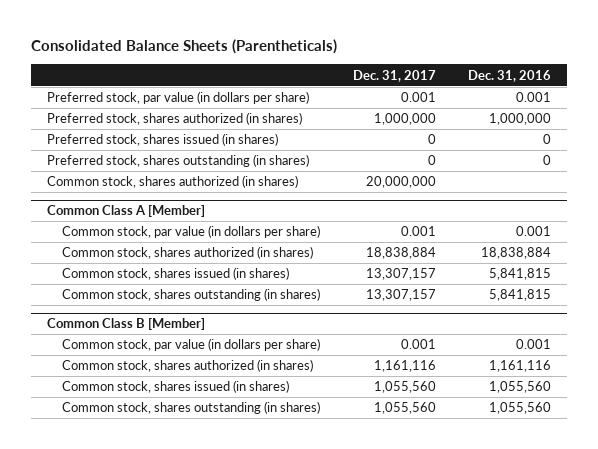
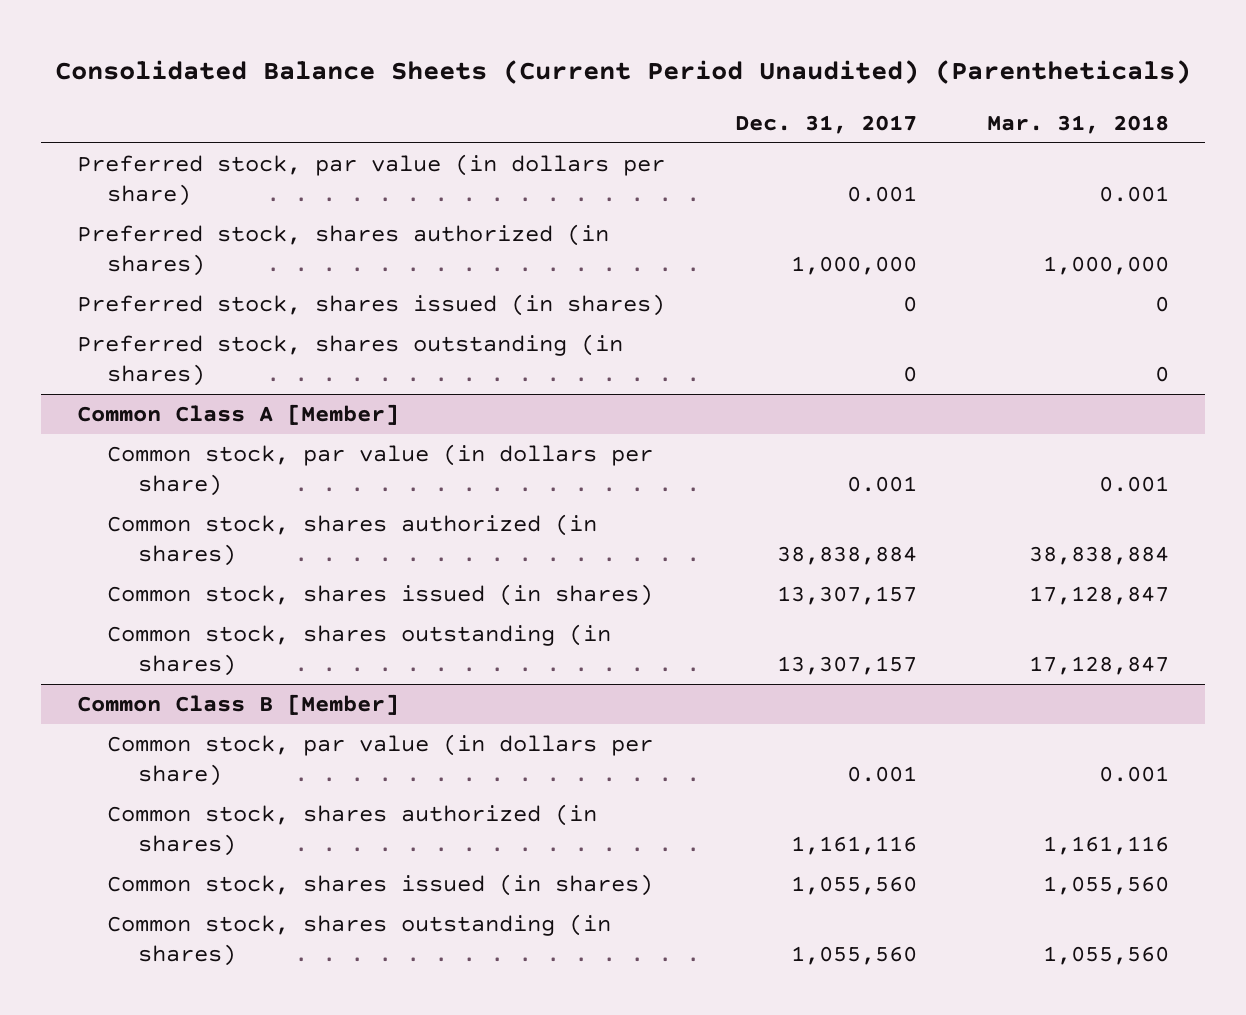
- Consolidated Balance Sheets (Parentheticals)
+ Consolidated Balance Sheets (Current Period Unaudited) (Parentheticals)
- | Dec. 31, 2017 | Dec. 31, 2016
+ | Dec. 31, 2017 | Mar. 31, 2018
- Common stock, shares authorized (in shares) | 20,000,000 |
@ Common Class A [Member]
- Common stock, shares authorized (in shares) | 18,838,884 | 18,838,884
+ Common stock, shares authorized (in shares) | 38,838,884 | 38,838,884

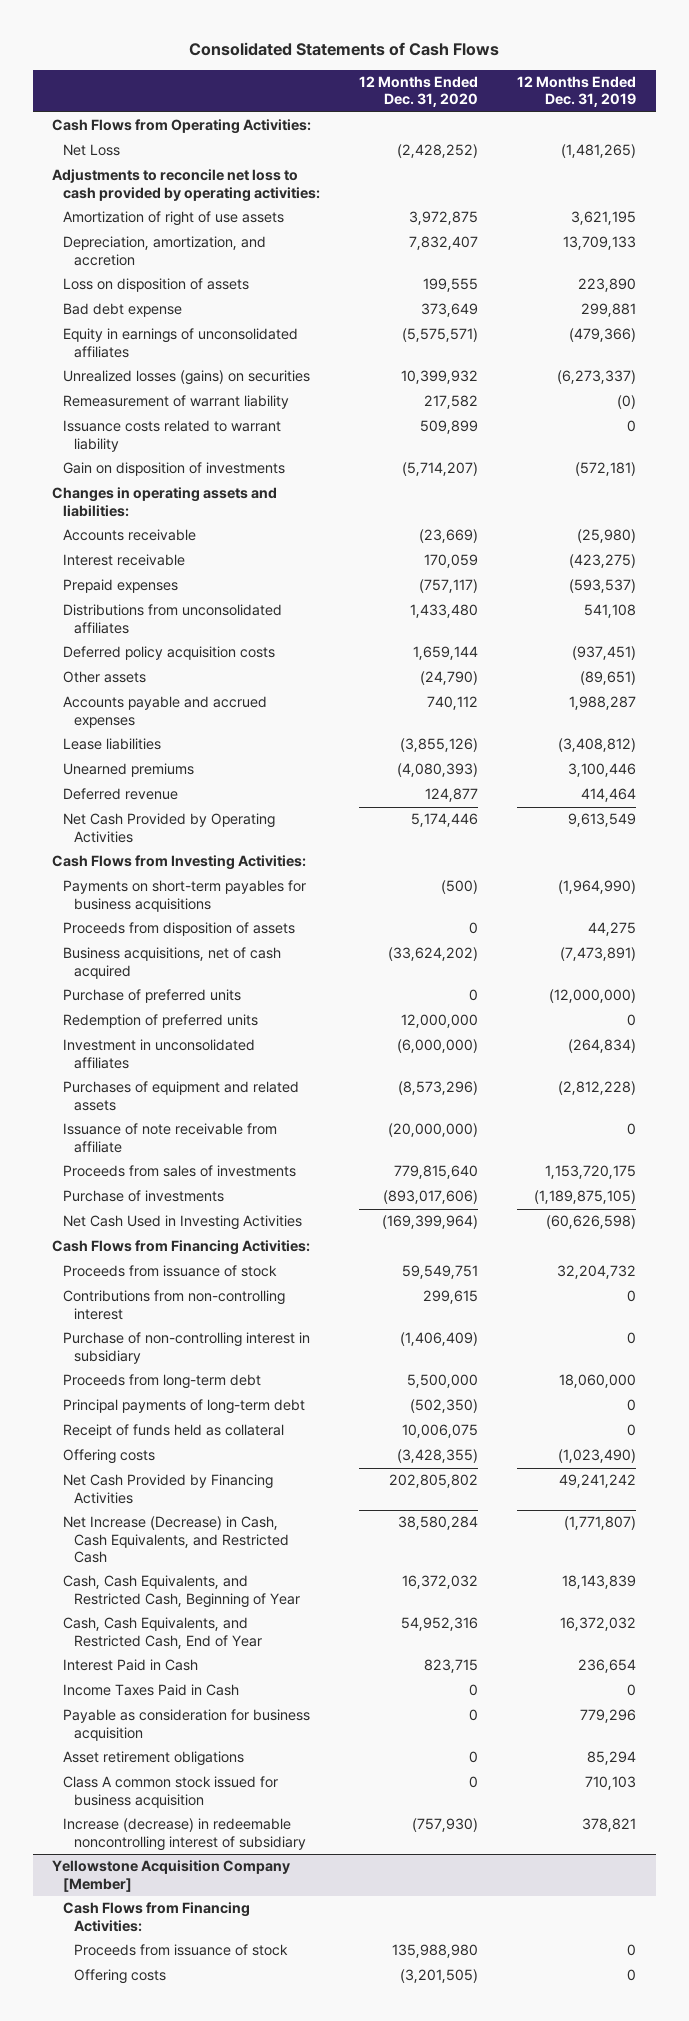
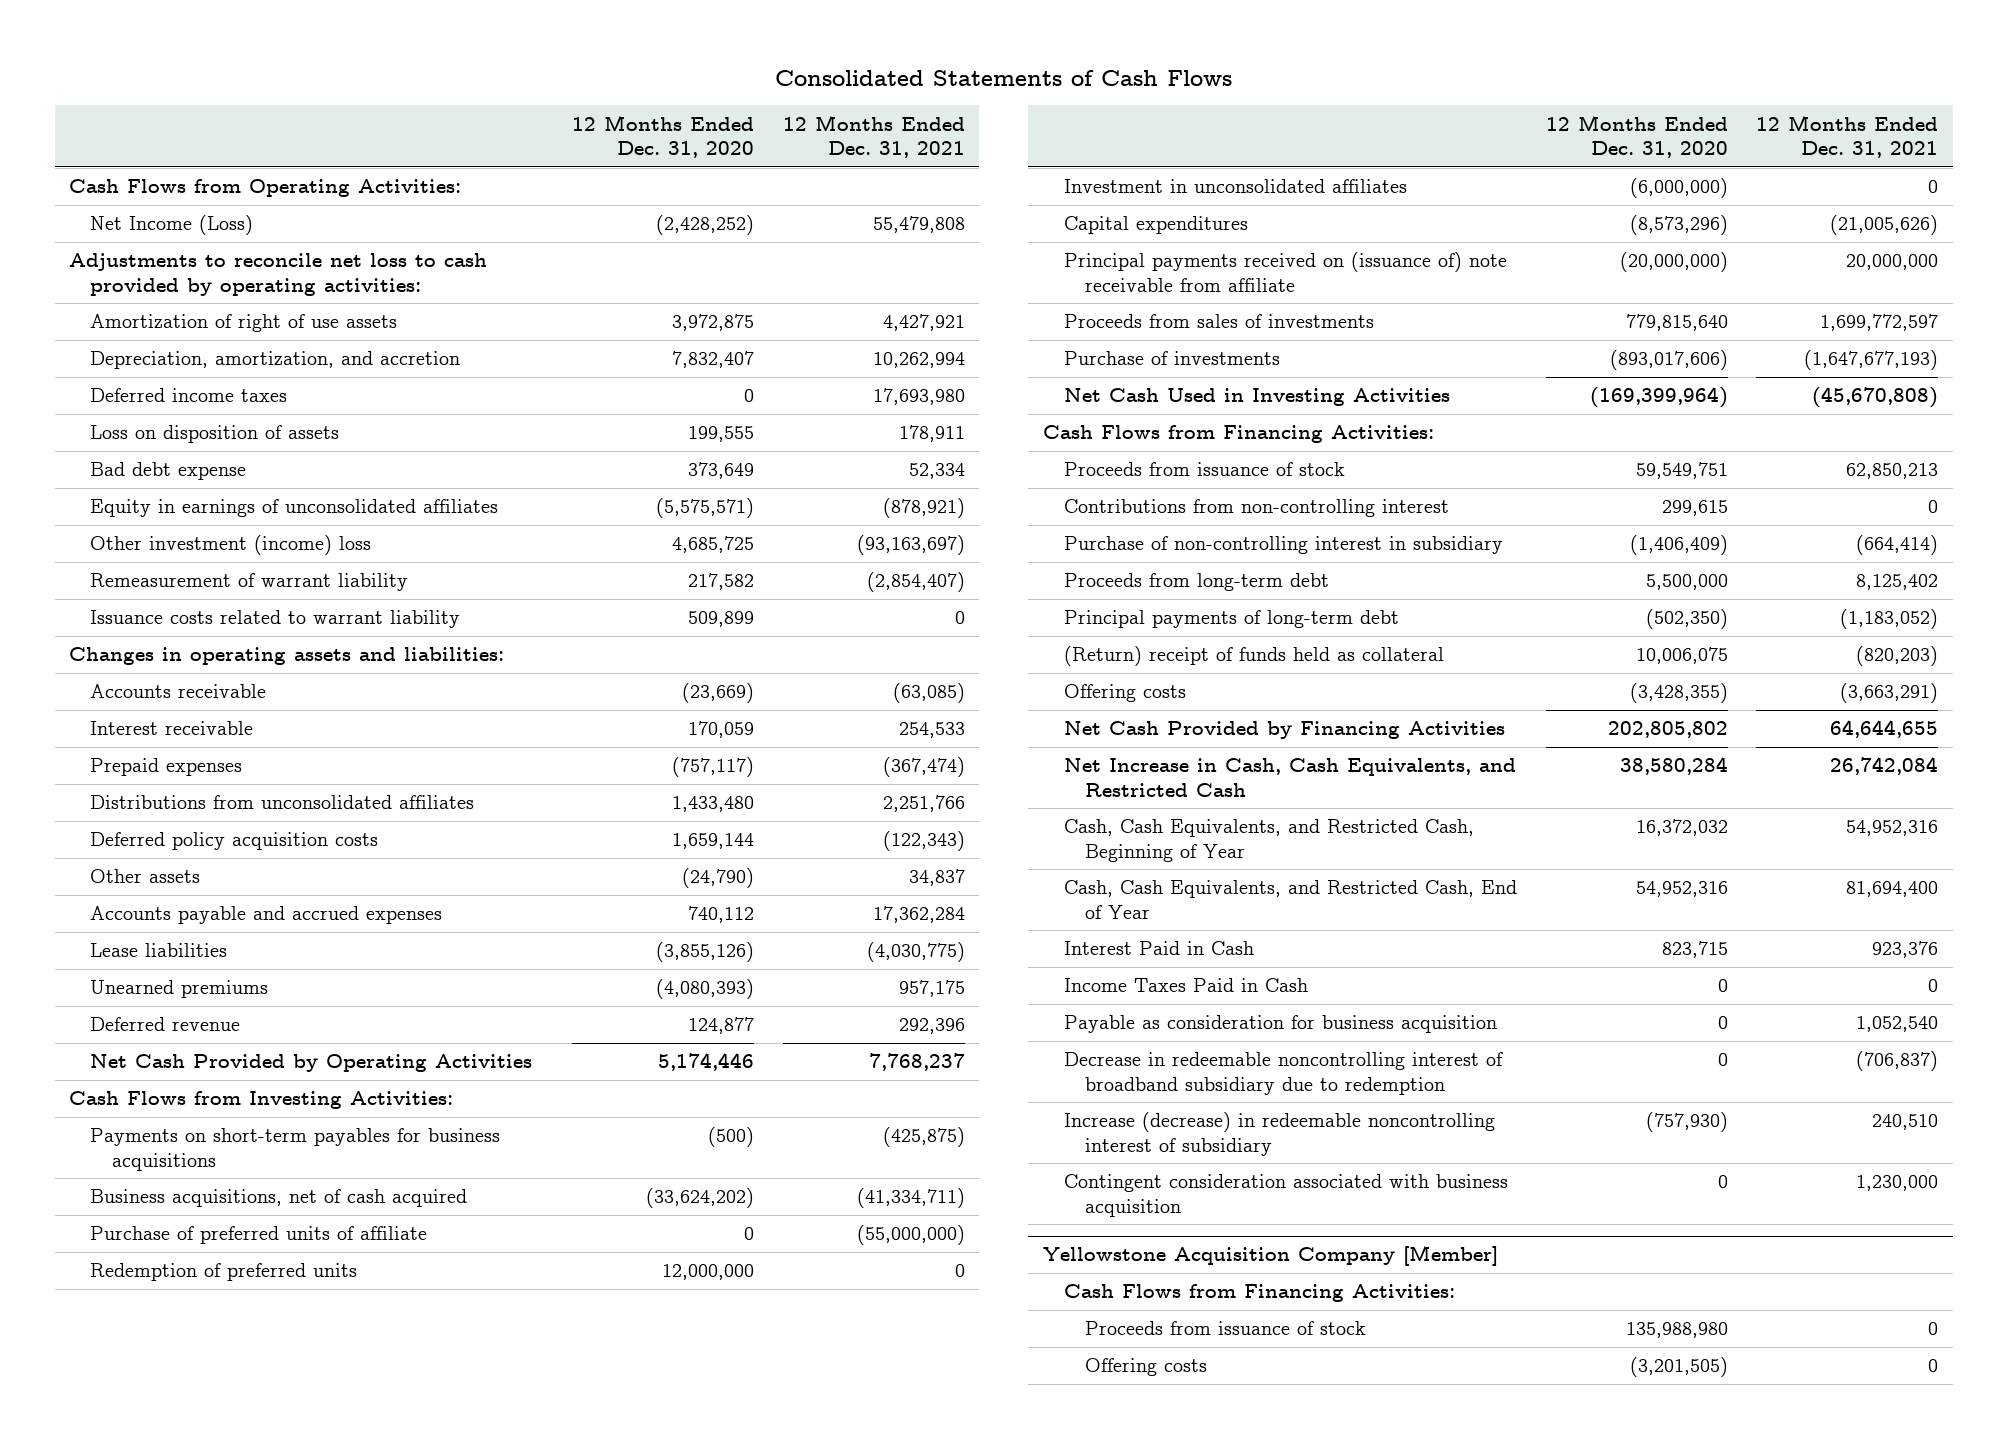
- | 12 Months Ended Dec. 31, 2020 | 12 Months Ended Dec. 31, 2019
+ | 12 Months Ended Dec. 31, 2020 | 12 Months Ended Dec. 31, 2021
- Net Loss | (2,428,252) | (1,481,265)
+ Net Income (Loss) | (2,428,252) | 55,479,808
+ Deferred income taxes | 0 | 17,693,980
- Unrealized losses (gains) on securities | 10,399,932 | (6,273,337)
+ Other investment (income) loss | 4,685,725 | (93,163,697)
- Gain on disposition of investments | (5,714,207) | (572,181)
- Proceeds from disposition of assets | 0 | 44,275
- Purchase of preferred units | 0 | (12,000,000)
+ Purchase of preferred units of affiliate | 0 | (55,000,000)
- Purchases of equipment and related assets | (8,573,296) | (2,812,228)
- Issuance of note receivable from affiliate | (20,000,000) | 0
+ Capital expenditures | (8,573,296) | (21,005,626)
+ Principal payments received on (issuance of) note receivable from affiliate | (20,000,000) | 20,000,000
- Receipt of funds held as collateral | 10,006,075 | 0
+ (Return) receipt of funds held as collateral | 10,006,075 | (820,203)
- Net Increase (Decrease) in Cash, Cash Equivalents, and Restricted Cash | 38,580,284 | (1,771,807)
+ Net Increase in Cash, Cash Equivalents, and Restricted Cash | 38,580,284 | 26,742,084
- Asset retirement obligations | 0 | 85,294
- Class A common stock issued for business acquisition | 0 | 710,103
+ Decrease in redeemable noncontrolling interest of broadband subsidiary due to redemption | 0 | (706,837)
+ Contingent consideration associated with business acquisition | 0 | 1,230,000

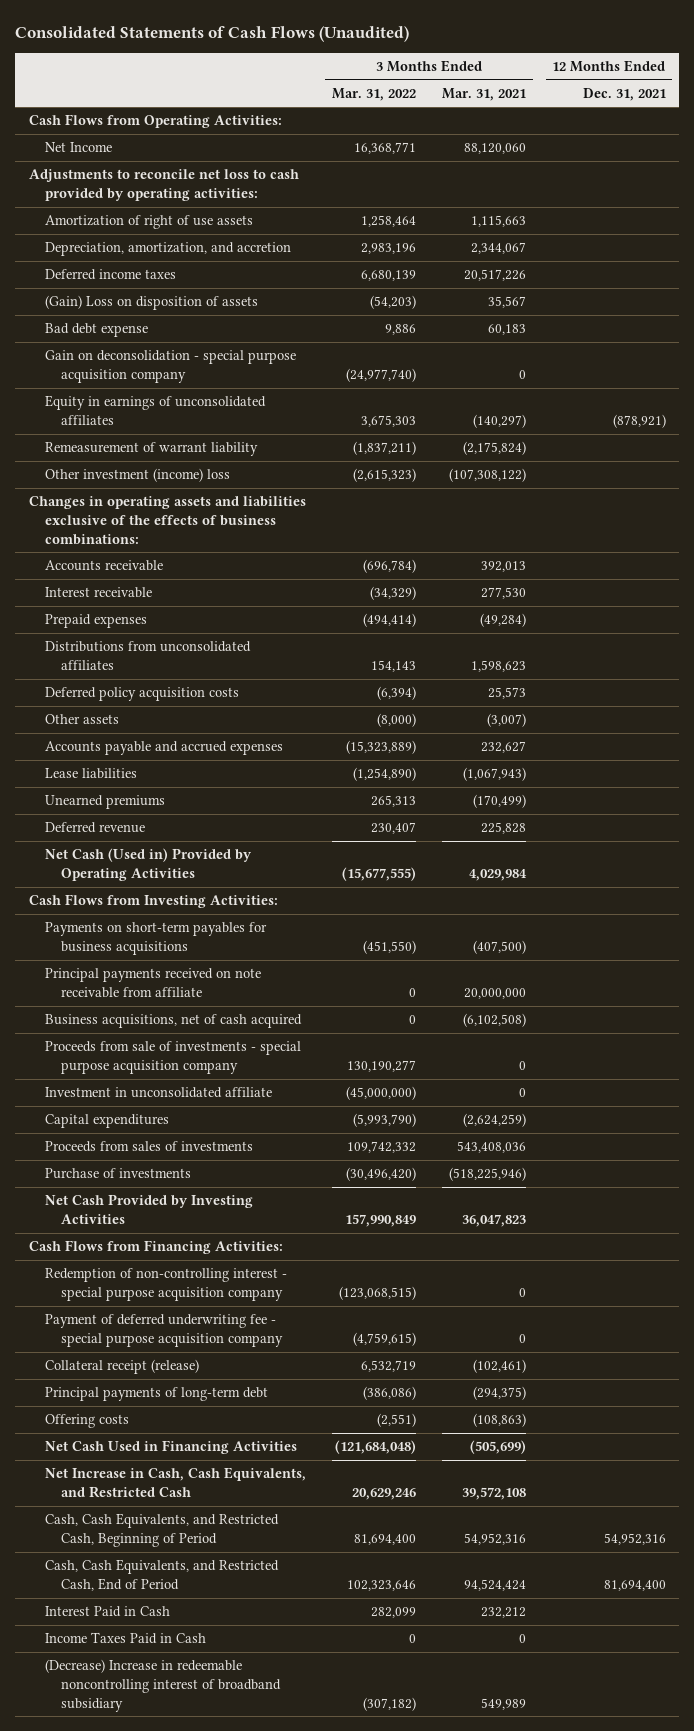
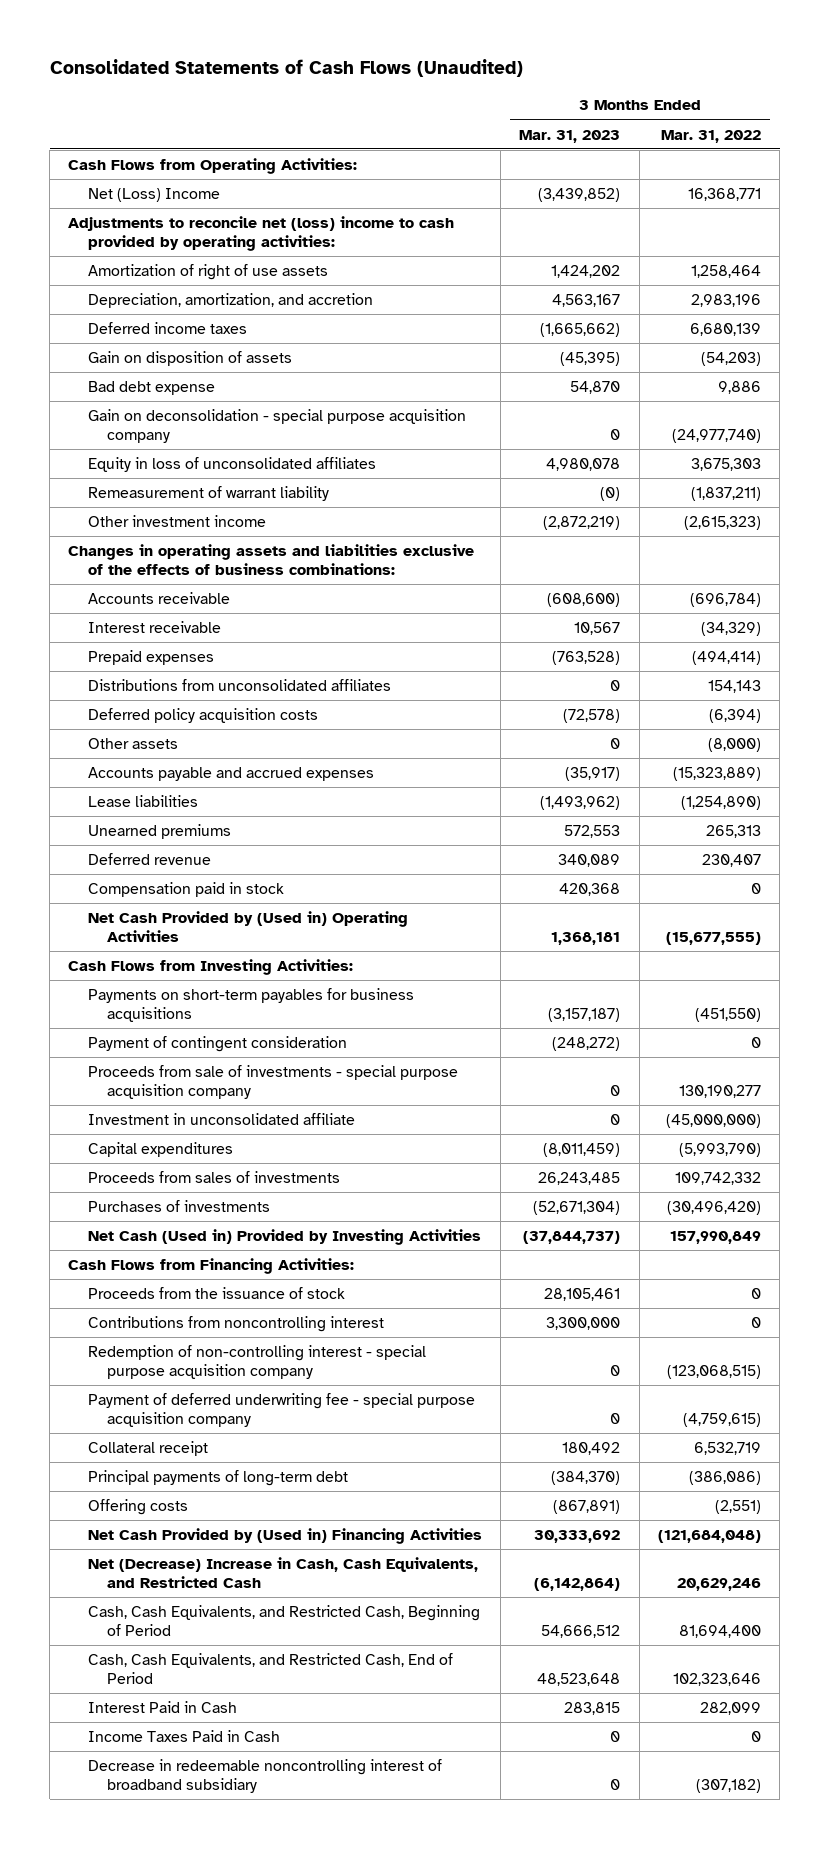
- | 3 Months Ended Mar. 31, 2022 | 3 Months Ended Mar. 31, 2021 | 12 Months Ended Dec. 31, 2021
+ | 3 Months Ended Mar. 31, 2023 | 3 Months Ended Mar. 31, 2022
- Net Income | 16,368,771 | 88,120,060 |
- Adjustments to reconcile net loss to cash provided by operating activities:
+ Net (Loss) Income | (3,439,852) | 16,368,771
+ Adjustments to reconcile net (loss) income to cash provided by operating activities:
- (Gain) Loss on disposition of assets | (54,203) | 35,567 |
+ Gain on disposition of assets | (45,395) | (54,203)
- Equity in earnings of unconsolidated affiliates | 3,675,303 | (140,297) | (878,921)
+ Equity in loss of unconsolidated affiliates | 4,980,078 | 3,675,303
- Other investment (income) loss | (2,615,323) | (107,308,122) |
+ Other investment income | (2,872,219) | (2,615,323)
- Net Cash (Used in) Provided by Operating Activities | (15,677,555) | 4,029,984 |
+ Compensation paid in stock | 420,368 | 0
+ Net Cash Provided by (Used in) Operating Activities | 1,368,181 | (15,677,555)
- Principal payments received on note receivable from affiliate | 0 | 20,000,000 |
- Business acquisitions, net of cash acquired | 0 | (6,102,508) |
+ Payment of contingent consideration | (248,272) | 0
- Purchase of investments | (30,496,420) | (518,225,946) |
- Net Cash Provided by Investing Activities | 157,990,849 | 36,047,823 |
+ Purchases of investments | (52,671,304) | (30,496,420)
+ Net Cash (Used in) Provided by Investing Activities | (37,844,737) | 157,990,849
+ Proceeds from the issuance of stock | 28,105,461 | 0
+ Contributions from noncontrolling interest | 3,300,000 | 0
- Collateral receipt (release) | 6,532,719 | (102,461) |
+ Collateral receipt | 180,492 | 6,532,719
- Net Cash Used in Financing Activities | (121,684,048) | (505,699) |
- Net Increase in Cash, Cash Equivalents, and Restricted Cash | 20,629,246 | 39,572,108 |
+ Net Cash Provided by (Used in) Financing Activities | 30,333,692 | (121,684,048)
+ Net (Decrease) Increase in Cash, Cash Equivalents, and Restricted Cash | (6,142,864) | 20,629,246
- (Decrease) Increase in redeemable noncontrolling interest of broadband subsidiary | (307,182) | 549,989 |
+ Decrease in redeemable noncontrolling interest of broadband subsidiary | 0 | (307,182)

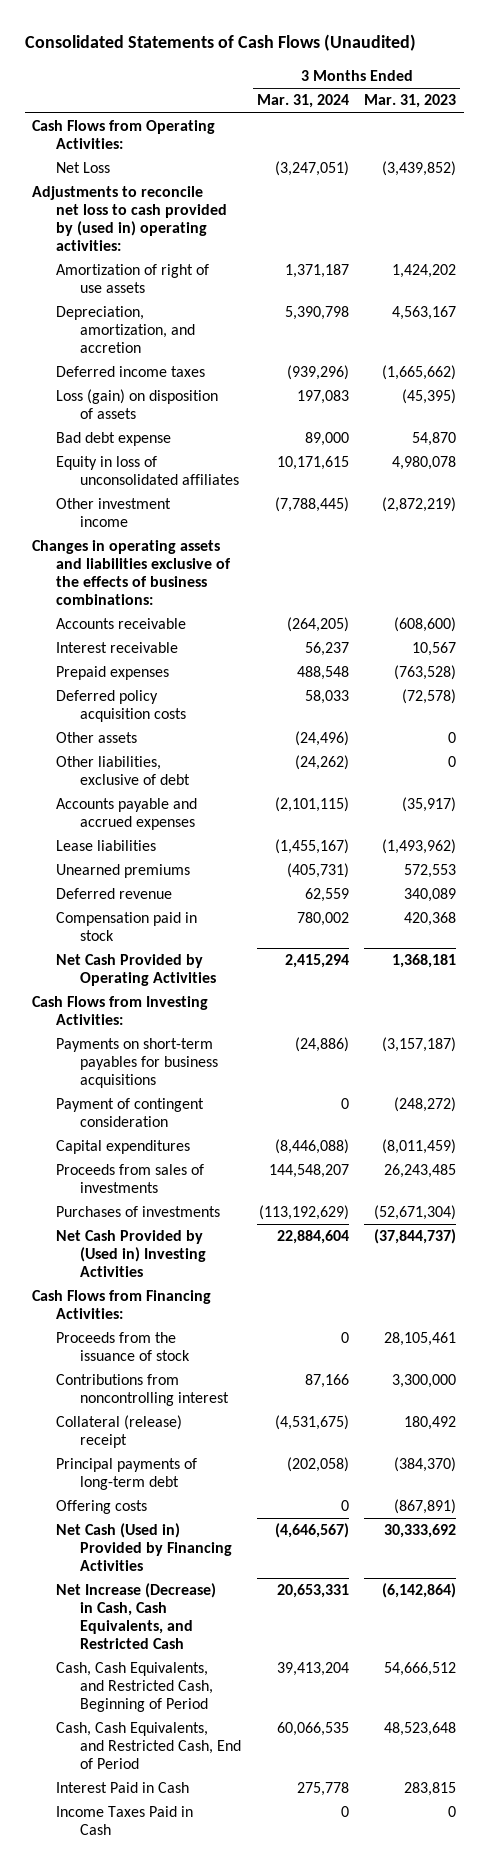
- | 3 Months Ended Mar. 31, 2023 | 3 Months Ended Mar. 31, 2022
+ | 3 Months Ended Mar. 31, 2024 | 3 Months Ended Mar. 31, 2023
- Net (Loss) Income | (3,439,852) | 16,368,771
- Adjustments to reconcile net (loss) income to cash provided by operating activities:
+ Net Loss | (3,247,051) | (3,439,852)
+ Adjustments to reconcile net loss to cash provided by (used in) operating activities:
- Gain on disposition of assets | (45,395) | (54,203)
+ Loss (gain) on disposition of assets | 197,083 | (45,395)
- Gain on deconsolidation - special purpose acquisition company | 0 | (24,977,740)
- Remeasurement of warrant liability | (0) | (1,837,211)
- Distributions from unconsolidated affiliates | 0 | 154,143
+ Other liabilities, exclusive of debt | (24,262) | 0
- Net Cash Provided by (Used in) Operating Activities | 1,368,181 | (15,677,555)
+ Net Cash Provided by Operating Activities | 2,415,294 | 1,368,181
- Proceeds from sale of investments - special purpose acquisition company | 0 | 130,190,277
- Investment in unconsolidated affiliate | 0 | (45,000,000)
- Net Cash (Used in) Provided by Investing Activities | (37,844,737) | 157,990,849
+ Net Cash Provided by (Used in) Investing Activities | 22,884,604 | (37,844,737)
- Redemption of non-controlling interest - special purpose acquisition company | 0 | (123,068,515)
- Payment of deferred underwriting fee - special purpose acquisition company | 0 | (4,759,615)
- Collateral receipt | 180,492 | 6,532,719
+ Collateral (release) receipt | (4,531,675) | 180,492
- Net Cash Provided by (Used in) Financing Activities | 30,333,692 | (121,684,048)
- Net (Decrease) Increase in Cash, Cash Equivalents, and Restricted Cash | (6,142,864) | 20,629,246
+ Net Cash (Used in) Provided by Financing Activities | (4,646,567) | 30,333,692
+ Net Increase (Decrease) in Cash, Cash Equivalents, and Restricted Cash | 20,653,331 | (6,142,864)
- Decrease in redeemable noncontrolling interest of broadband subsidiary | 0 | (307,182)

